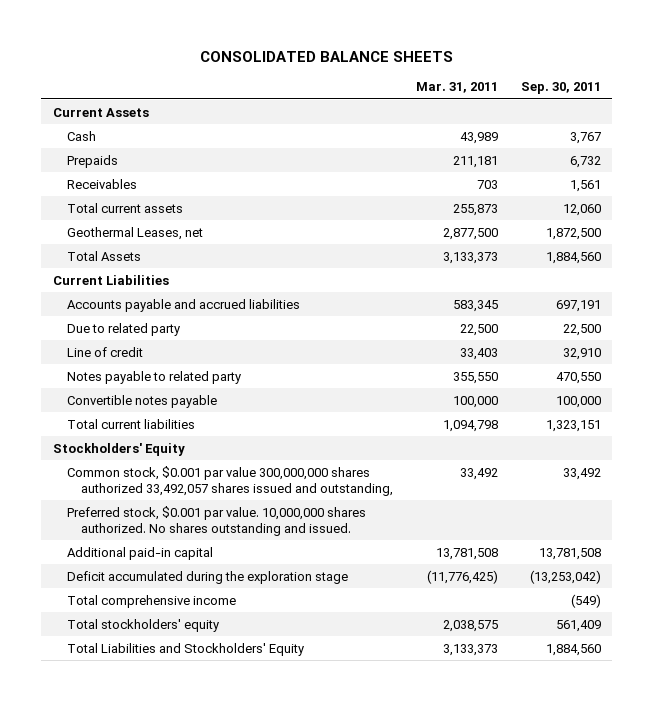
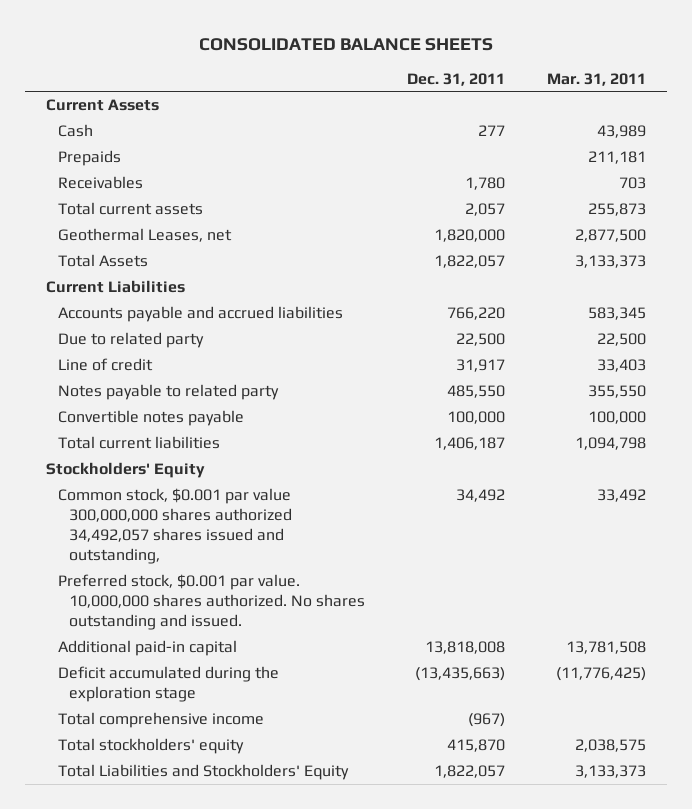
- | Mar. 31, 2011 | Sep. 30, 2011
+ | Dec. 31, 2011 | Mar. 31, 2011
- Common stock, $0.001 par value 300,000,000 shares authorized 33,492,057 shares issued and outstanding, | 33,492 | 33,492
+ Common stock, $0.001 par value 300,000,000 shares authorized 34,492,057 shares issued and outstanding, | 34,492 | 33,492

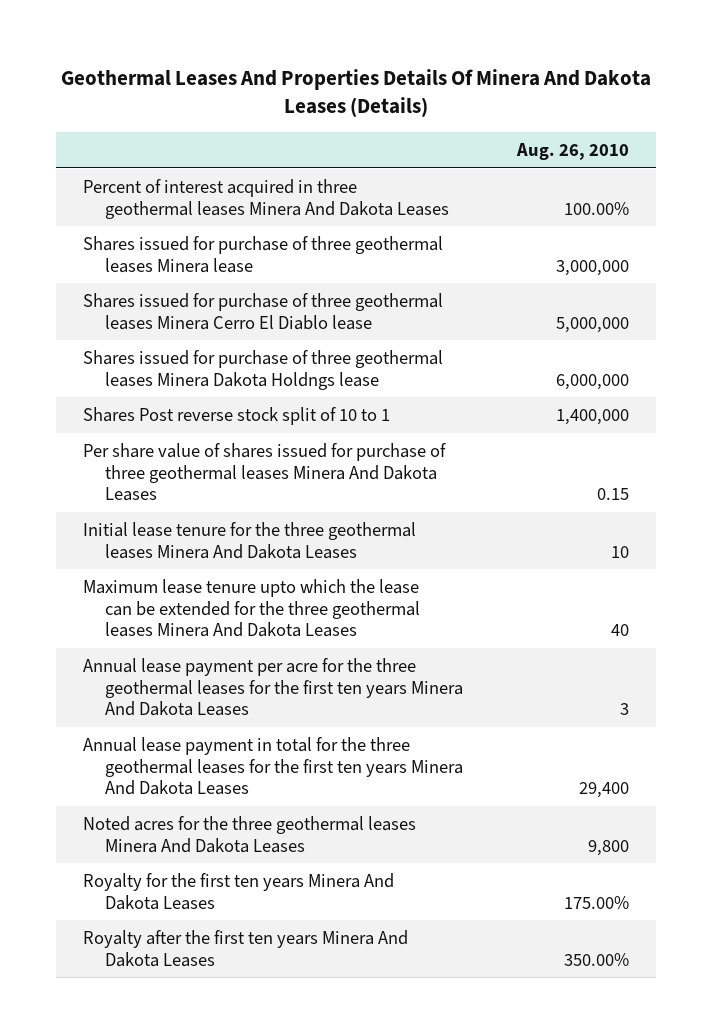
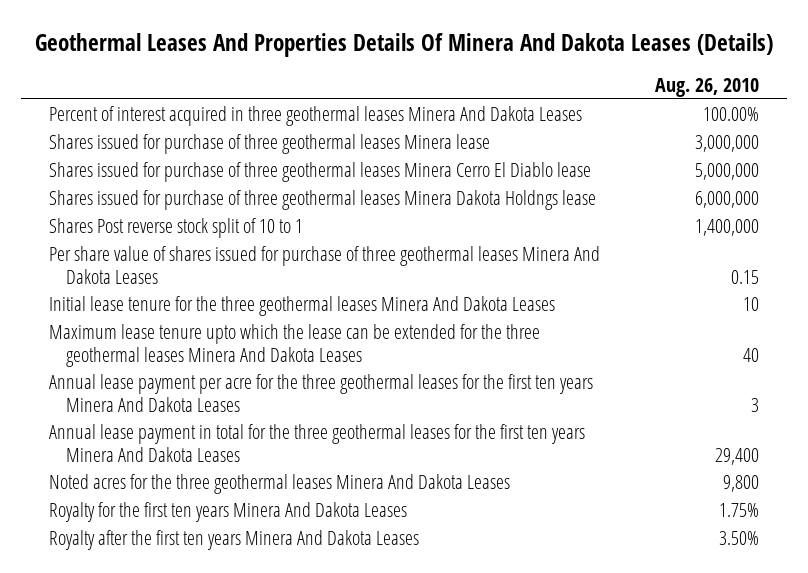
- Royalty for the first ten years Minera And Dakota Leases | 175.00%
- Royalty after the first ten years Minera And Dakota Leases | 350.00%
+ Royalty for the first ten years Minera And Dakota Leases | 1.75%
+ Royalty after the first ten years Minera And Dakota Leases | 3.50%

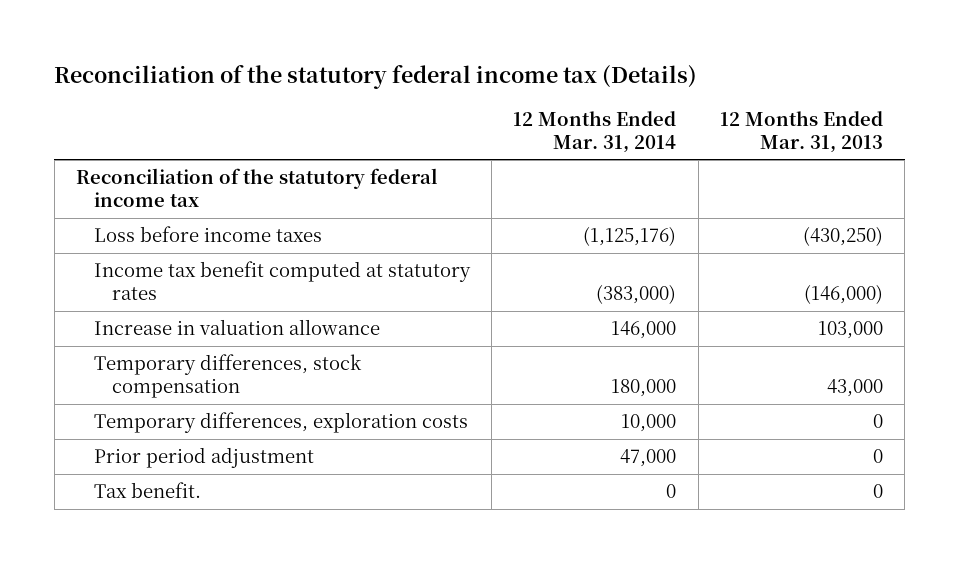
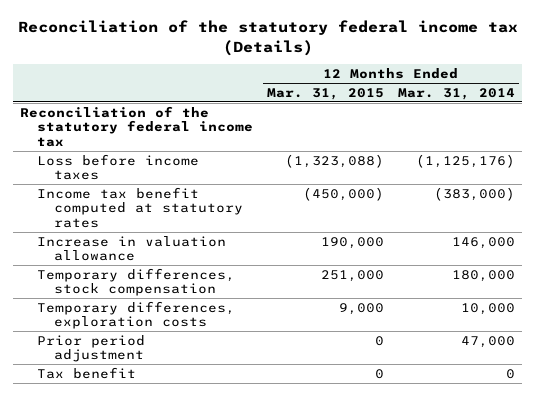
- | 12 Months Ended Mar. 31, 2014 | 12 Months Ended Mar. 31, 2013
+ | 12 Months Ended Mar. 31, 2015 | 12 Months Ended Mar. 31, 2014
- Tax benefit. | 0 | 0
+ Tax benefit | 0 | 0

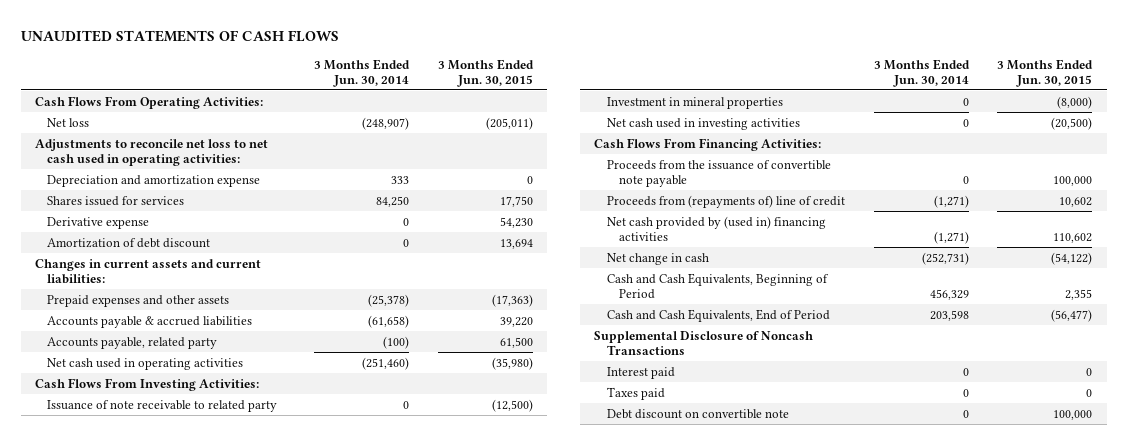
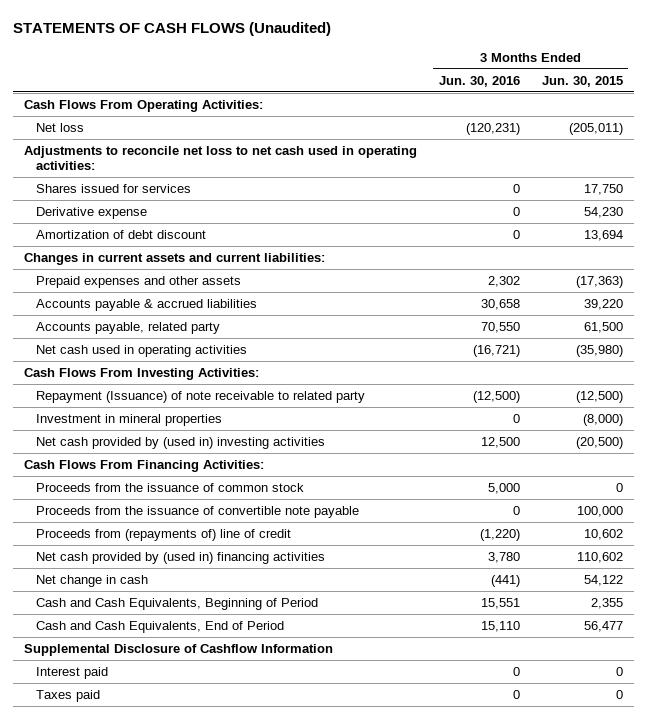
- UNAUDITED STATEMENTS OF CASH FLOWS
+ STATEMENTS OF CASH FLOWS (Unaudited)
- | 3 Months Ended Jun. 30, 2014 | 3 Months Ended Jun. 30, 2015
+ | 3 Months Ended Jun. 30, 2016 | 3 Months Ended Jun. 30, 2015
- Depreciation and amortization expense | 333 | 0
- Issuance of note receivable to related party | 0 | (12,500)
+ Repayment (Issuance) of note receivable to related party | (12,500) | (12,500)
- Net cash used in investing activities | 0 | (20,500)
+ Net cash provided by (used in) investing activities | 12,500 | (20,500)
+ Proceeds from the issuance of common stock | 5,000 | 0
- Net change in cash | (252,731) | (54,122)
+ Net change in cash | (441) | 54,122
- Cash and Cash Equivalents, End of Period | 203,598 | (56,477)
- Supplemental Disclosure of Noncash Transactions
+ Cash and Cash Equivalents, End of Period | 15,110 | 56,477
+ Supplemental Disclosure of Cashflow Information
- Debt discount on convertible note | 0 | 100,000

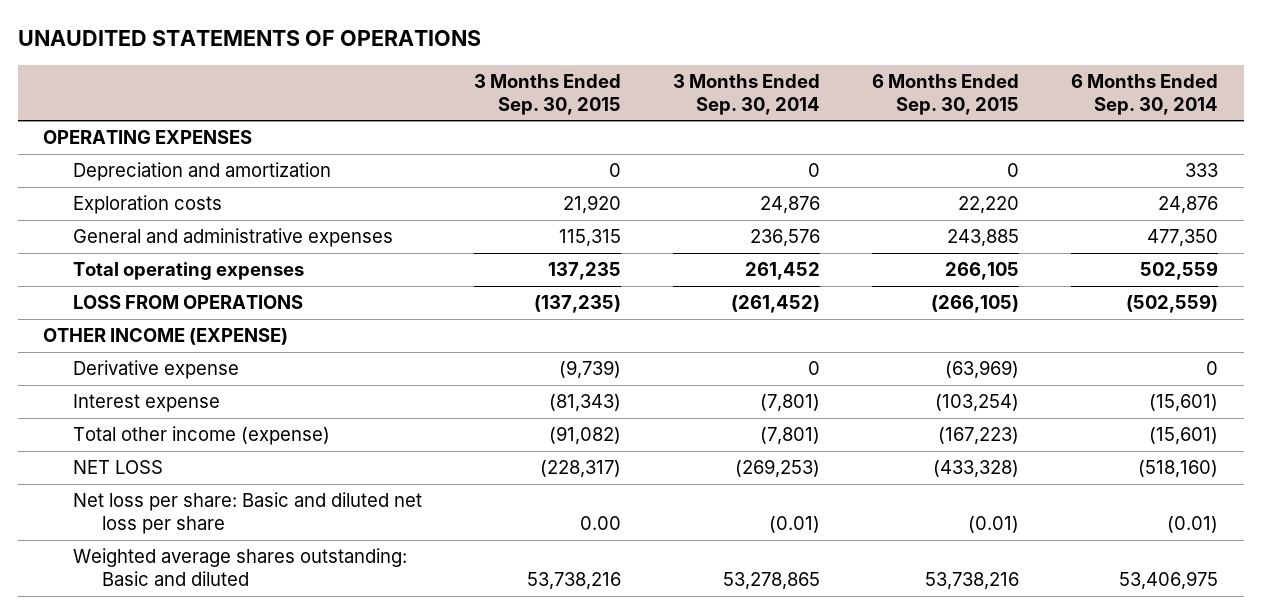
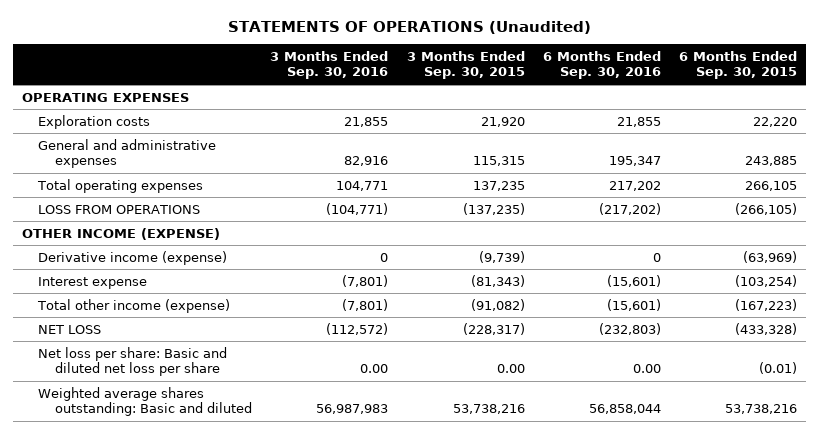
- UNAUDITED STATEMENTS OF OPERATIONS
+ STATEMENTS OF OPERATIONS (Unaudited)
- | 3 Months Ended Sep. 30, 2015 | 3 Months Ended Sep. 30, 2014 | 6 Months Ended Sep. 30, 2015 | 6 Months Ended Sep. 30, 2014
+ | 3 Months Ended Sep. 30, 2016 | 3 Months Ended Sep. 30, 2015 | 6 Months Ended Sep. 30, 2016 | 6 Months Ended Sep. 30, 2015
- Depreciation and amortization | 0 | 0 | 0 | 333
- Derivative expense | (9,739) | 0 | (63,969) | 0
+ Derivative income (expense) | 0 | (9,739) | 0 | (63,969)

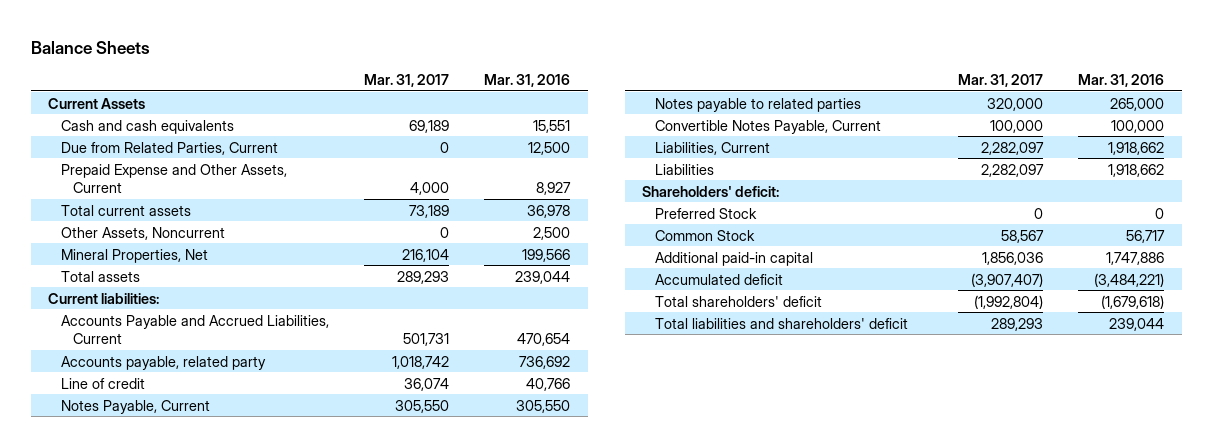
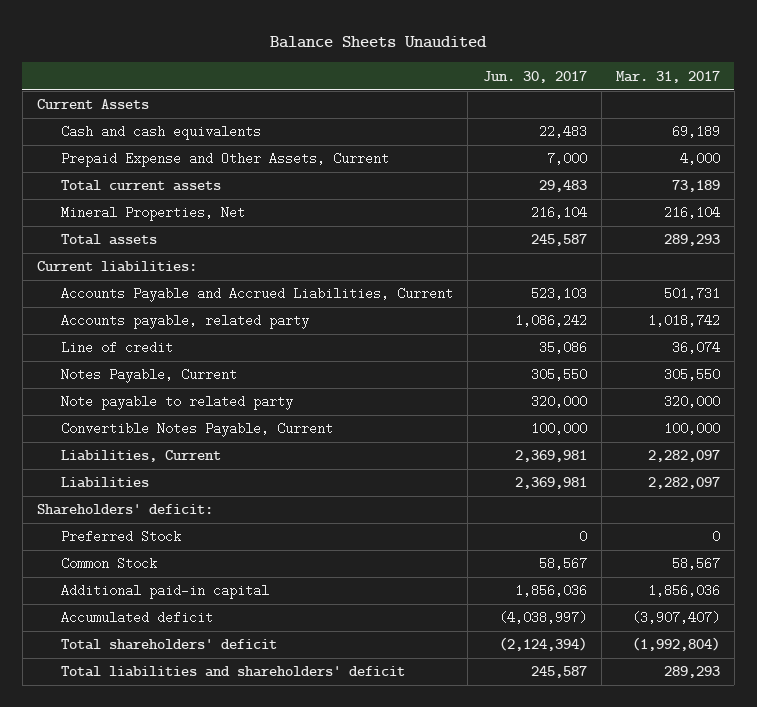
- Balance Sheets
+ Balance Sheets Unaudited
- | Mar. 31, 2017 | Mar. 31, 2016
+ | Jun. 30, 2017 | Mar. 31, 2017
- Due from Related Parties, Current | 0 | 12,500
- Other Assets, Noncurrent | 0 | 2,500
- Notes payable to related parties | 320,000 | 265,000
+ Note payable to related party | 320,000 | 320,000

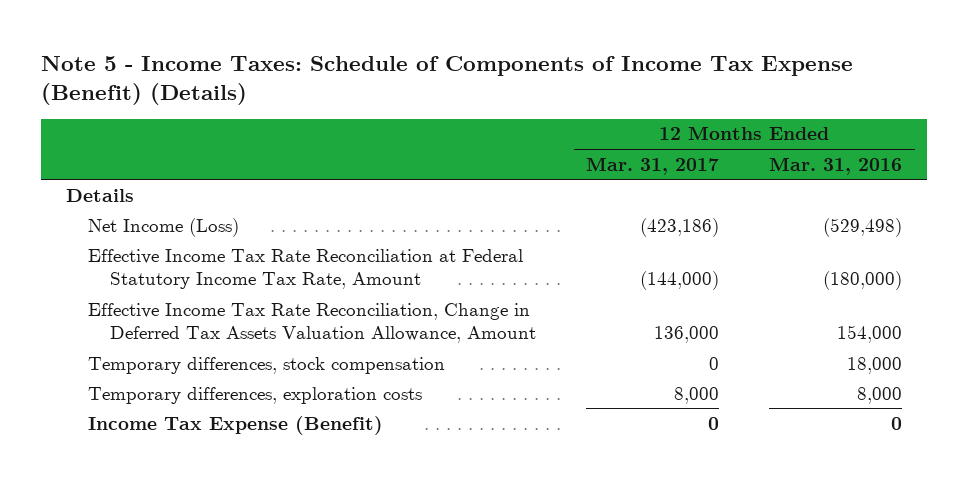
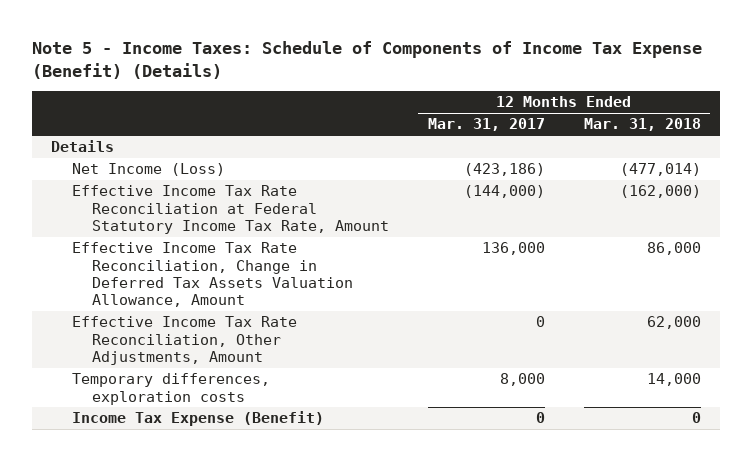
- | 12 Months Ended Mar. 31, 2017 | 12 Months Ended Mar. 31, 2016
+ | 12 Months Ended Mar. 31, 2017 | 12 Months Ended Mar. 31, 2018
- Temporary differences, stock compensation | 0 | 18,000
+ Effective Income Tax Rate Reconciliation, Other Adjustments, Amount | 0 | 62,000

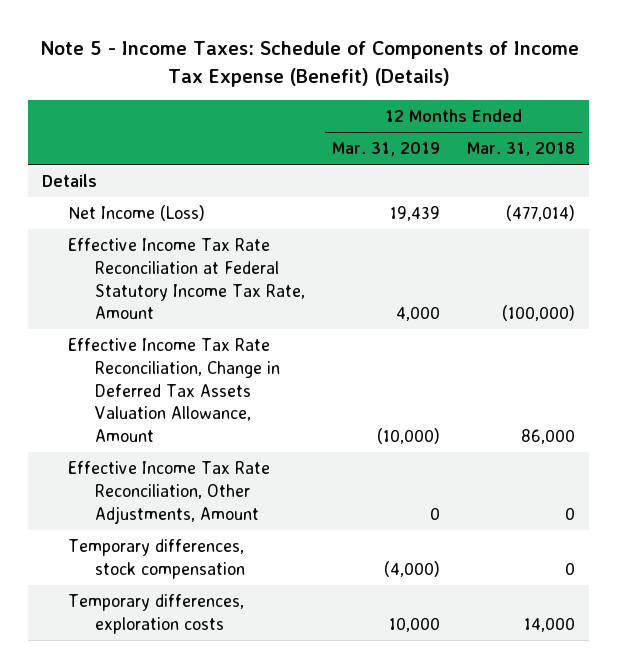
- | 12 Months Ended Mar. 31, 2017 | 12 Months Ended Mar. 31, 2018
+ | 12 Months Ended Mar. 31, 2019 | 12 Months Ended Mar. 31, 2018
- Effective Income Tax Rate Reconciliation at Federal Statutory Income Tax Rate, Amount | (144,000) | (162,000)
+ Effective Income Tax Rate Reconciliation at Federal Statutory Income Tax Rate, Amount | 4,000 | (100,000)
- Effective Income Tax Rate Reconciliation, Other Adjustments, Amount | 0 | 62,000
+ Effective Income Tax Rate Reconciliation, Other Adjustments, Amount | 0 | 0
+ Temporary differences, stock compensation | (4,000) | 0
- Income Tax Expense (Benefit) | 0 | 0

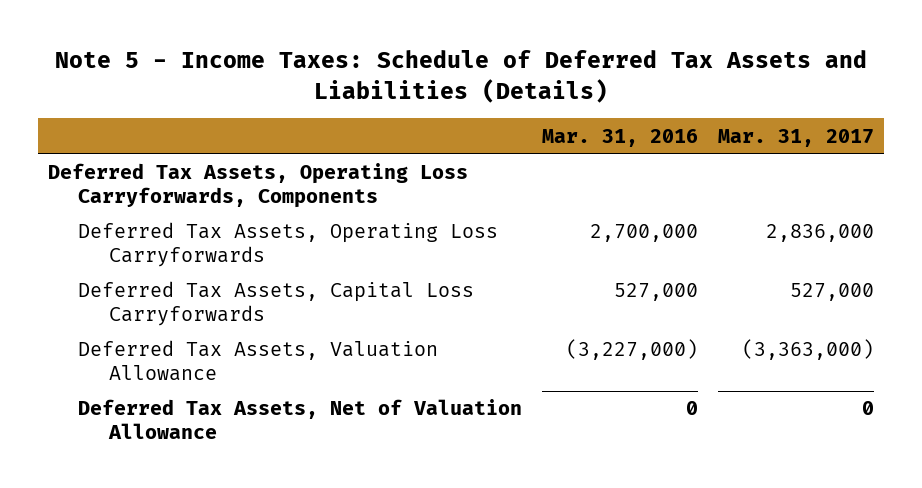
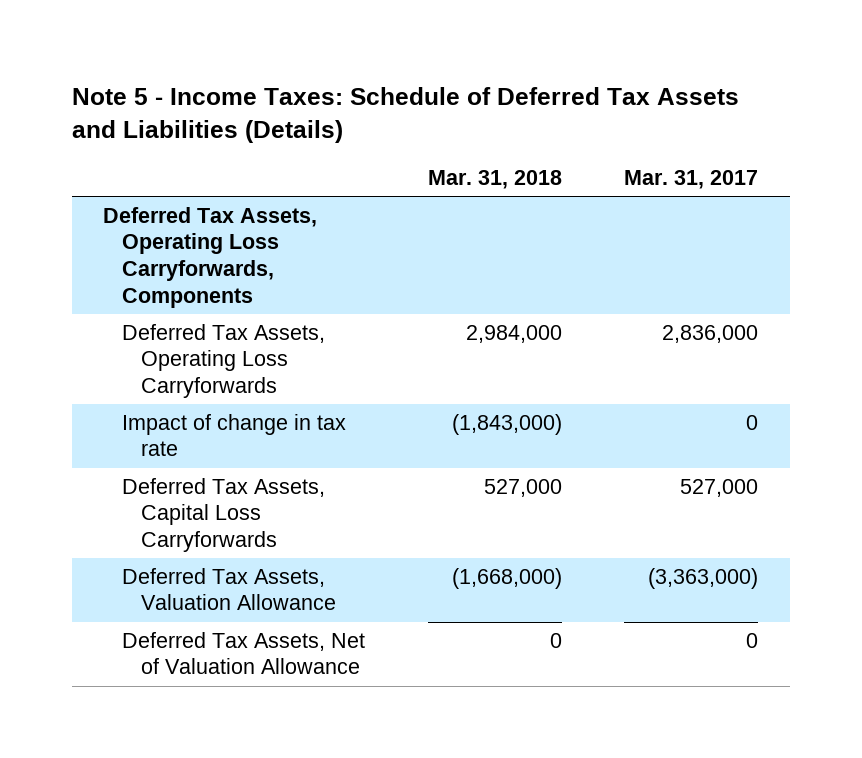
- | Mar. 31, 2016 | Mar. 31, 2017
+ | Mar. 31, 2018 | Mar. 31, 2017
+ Impact of change in tax rate | (1,843,000) | 0

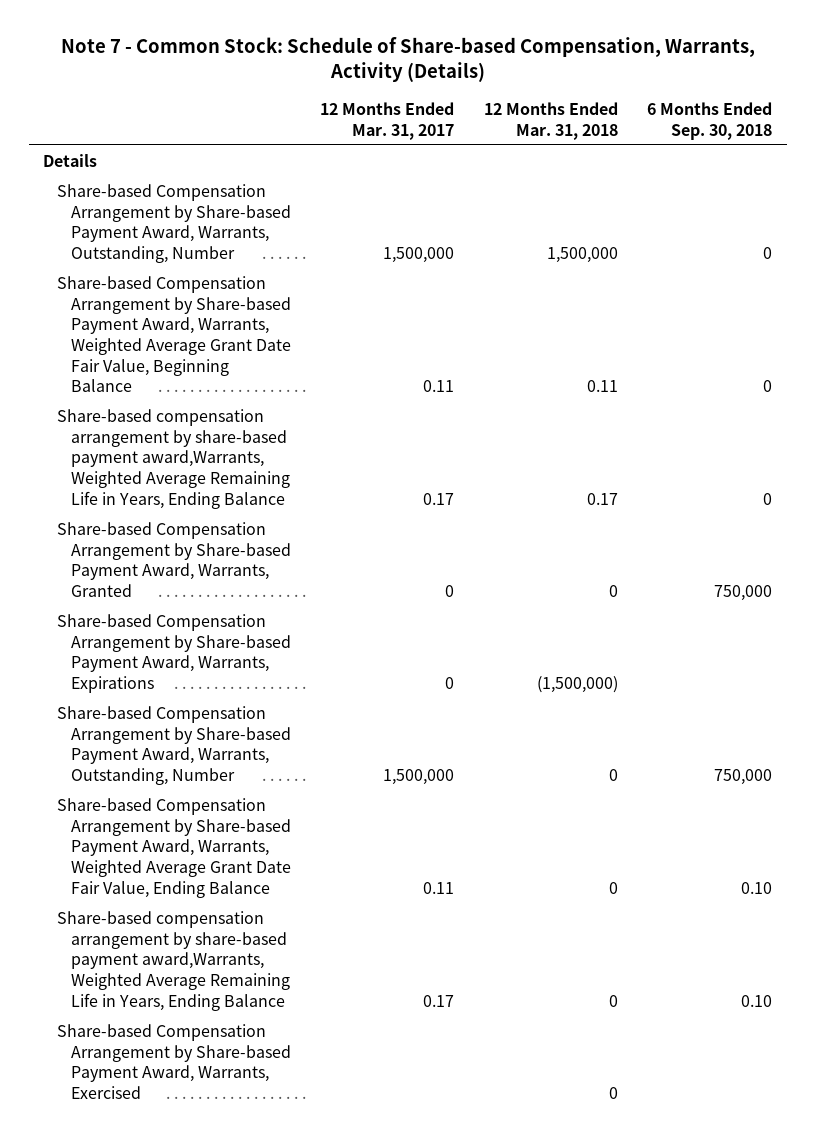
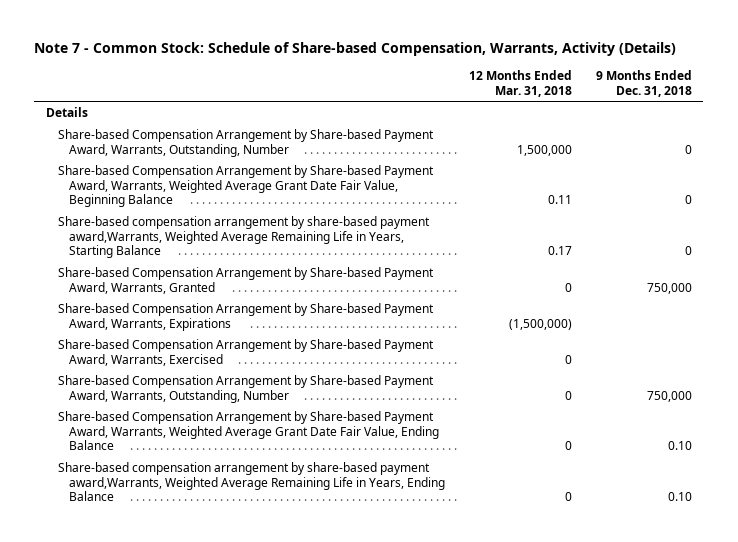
- | 12 Months Ended Mar. 31, 2017 | 12 Months Ended Mar. 31, 2018 | 6 Months Ended Sep. 30, 2018
+ | 12 Months Ended Mar. 31, 2018 | 9 Months Ended Dec. 31, 2018
- Share-based compensation arrangement by share-based payment award,Warrants, Weighted Average Remaining Life in Years, Ending Balance | 0.17 | 0.17 | 0
+ Share-based compensation arrangement by share-based payment award,Warrants, Weighted Average Remaining Life in Years, Starting Balance | 0.17 | 0
moved up: Share-based Compensation Arrangement by Share-based Payment Award, Warrants, Exercised | 0 |

